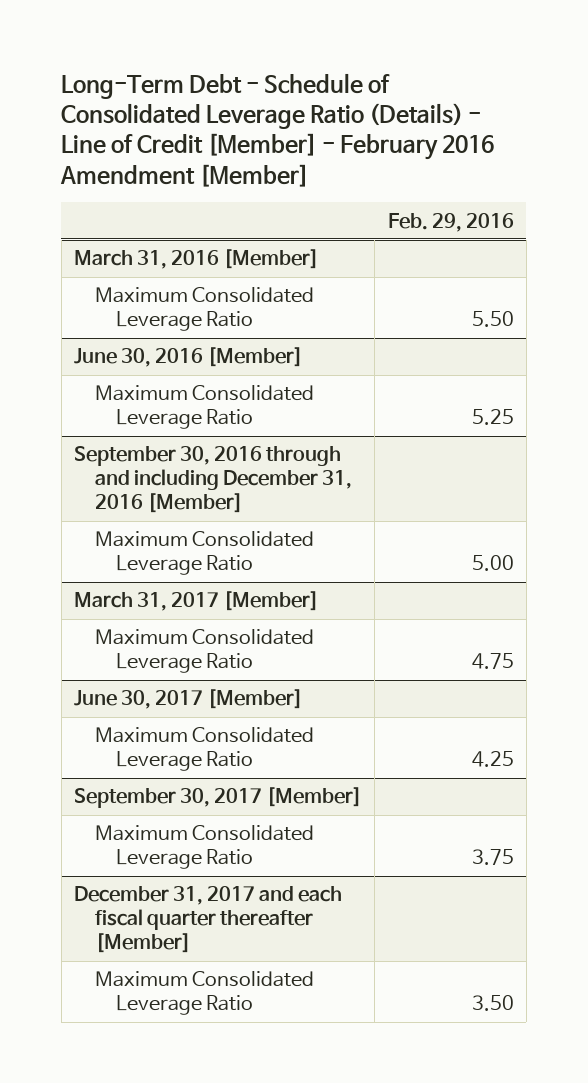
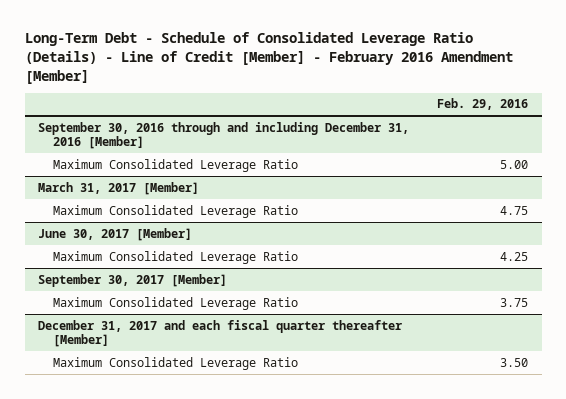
- March 31, 2016 [Member]
- Maximum Consolidated Leverage Ratio | 5.50
- June 30, 2016 [Member]
- Maximum Consolidated Leverage Ratio | 5.25

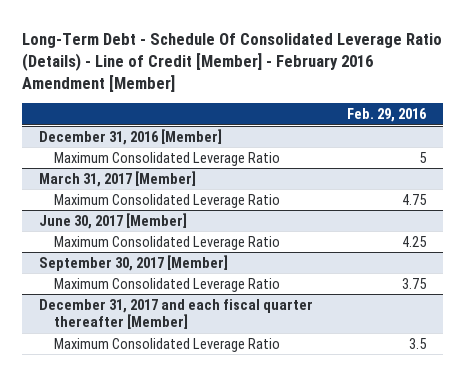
- Long-Term Debt - Schedule of Consolidated Leverage Ratio (Details) - Line of Credit [Member] - February 2016 Amendment [Member]
+ Long-Term Debt - Schedule Of Consolidated Leverage Ratio (Details) - Line of Credit [Member] - February 2016 Amendment [Member]
- September 30, 2016 through and including December 31, 2016 [Member]
- Maximum Consolidated Leverage Ratio | 5.00
+ December 31, 2016 [Member]
+ Maximum Consolidated Leverage Ratio | 5
@ December 31, 2017 and each fiscal quarter thereafter [Member]
- Maximum Consolidated Leverage Ratio | 3.50
+ Maximum Consolidated Leverage Ratio | 3.5

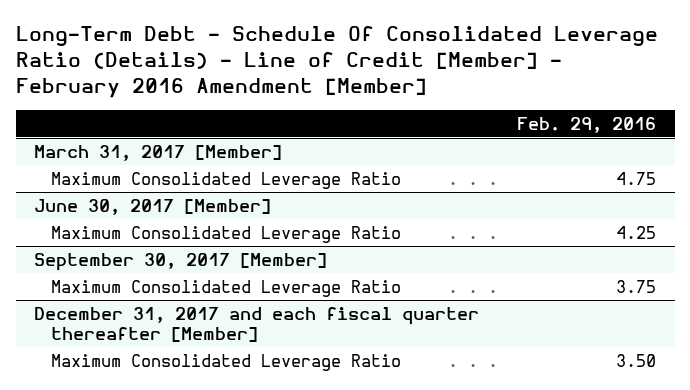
- December 31, 2016 [Member]
- Maximum Consolidated Leverage Ratio | 5
@ December 31, 2017 and each fiscal quarter thereafter [Member]
- Maximum Consolidated Leverage Ratio | 3.5
+ Maximum Consolidated Leverage Ratio | 3.50

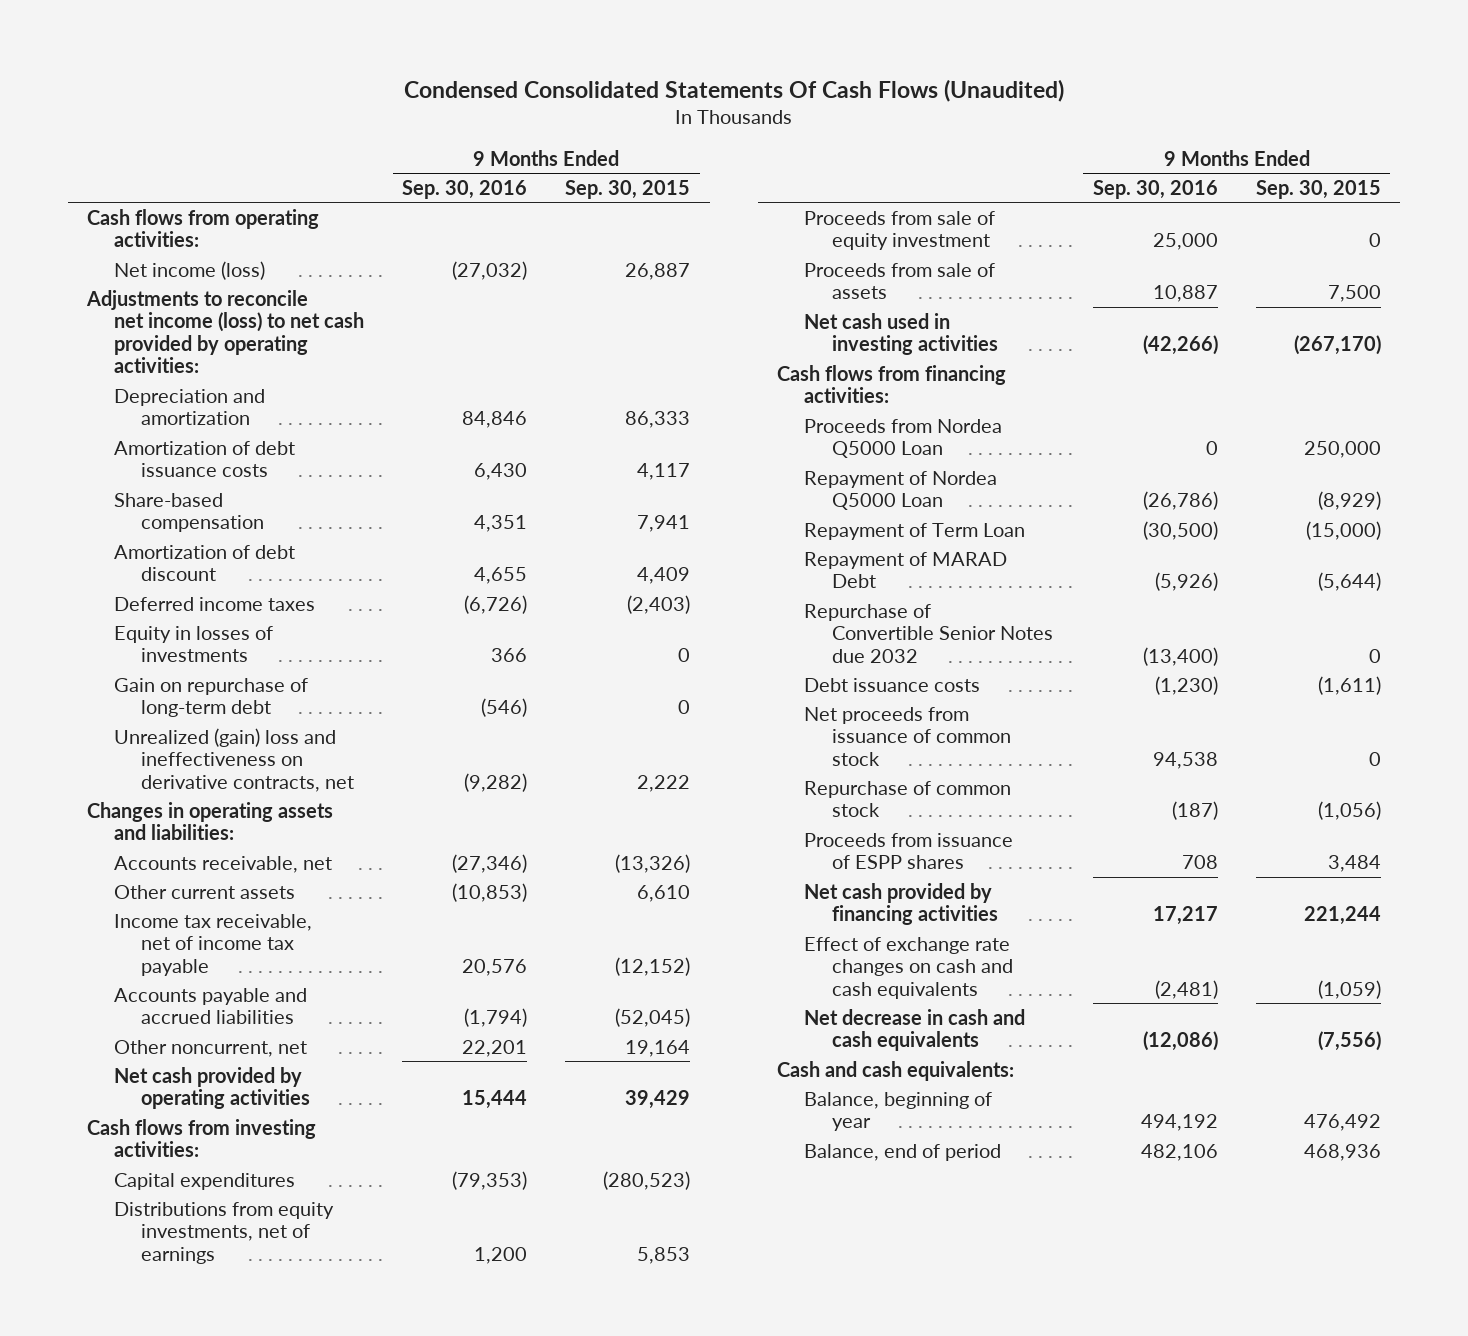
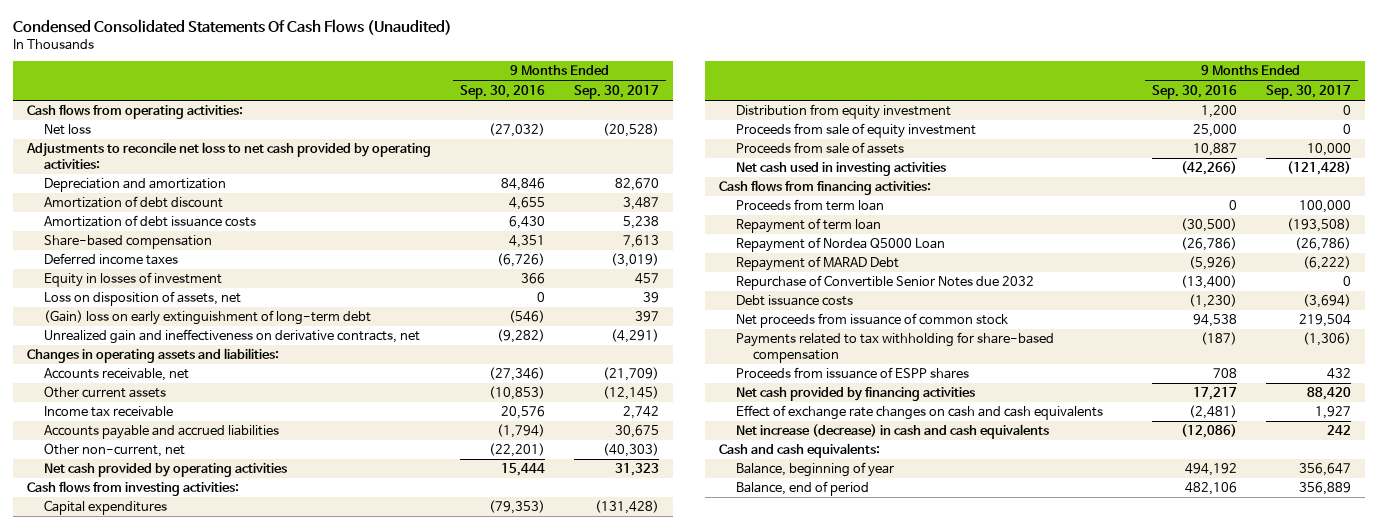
- | 9 Months Ended Sep. 30, 2016 | 9 Months Ended Sep. 30, 2015
+ | 9 Months Ended Sep. 30, 2016 | 9 Months Ended Sep. 30, 2017
- Net income (loss) | (27,032) | 26,887
- Adjustments to reconcile net income (loss) to net cash provided by operating activities:
+ Net loss | (27,032) | (20,528)
+ Adjustments to reconcile net loss to net cash provided by operating activities:
moved up: Amortization of debt discount | 4,655 | 3,487
- Equity in losses of investments | 366 | 0
- Gain on repurchase of long-term debt | (546) | 0
- Unrealized (gain) loss and ineffectiveness on derivative contracts, net | (9,282) | 2,222
+ Equity in losses of investment | 366 | 457
+ Loss on disposition of assets, net | 0 | 39
+ (Gain) loss on early extinguishment of long-term debt | (546) | 397
+ Unrealized gain and ineffectiveness on derivative contracts, net | (9,282) | (4,291)
- Income tax receivable, net of income tax payable | 20,576 | (12,152)
+ Income tax receivable | 20,576 | 2,742
- Other noncurrent, net | 22,201 | 19,164
+ Other non-current, net | (22,201) | (40,303)
- Distributions from equity investments, net of earnings | 1,200 | 5,853
+ Distribution from equity investment | 1,200 | 0
- Proceeds from Nordea Q5000 Loan | 0 | 250,000
+ Proceeds from term loan | 0 | 100,000
+ Repayment of term loan | (30,500) | (193,508)
- Repayment of Term Loan | (30,500) | (15,000)
- Repurchase of common stock | (187) | (1,056)
+ Payments related to tax withholding for share-based compensation | (187) | (1,306)
- Net decrease in cash and cash equivalents | (12,086) | (7,556)
+ Net increase (decrease) in cash and cash equivalents | (12,086) | 242

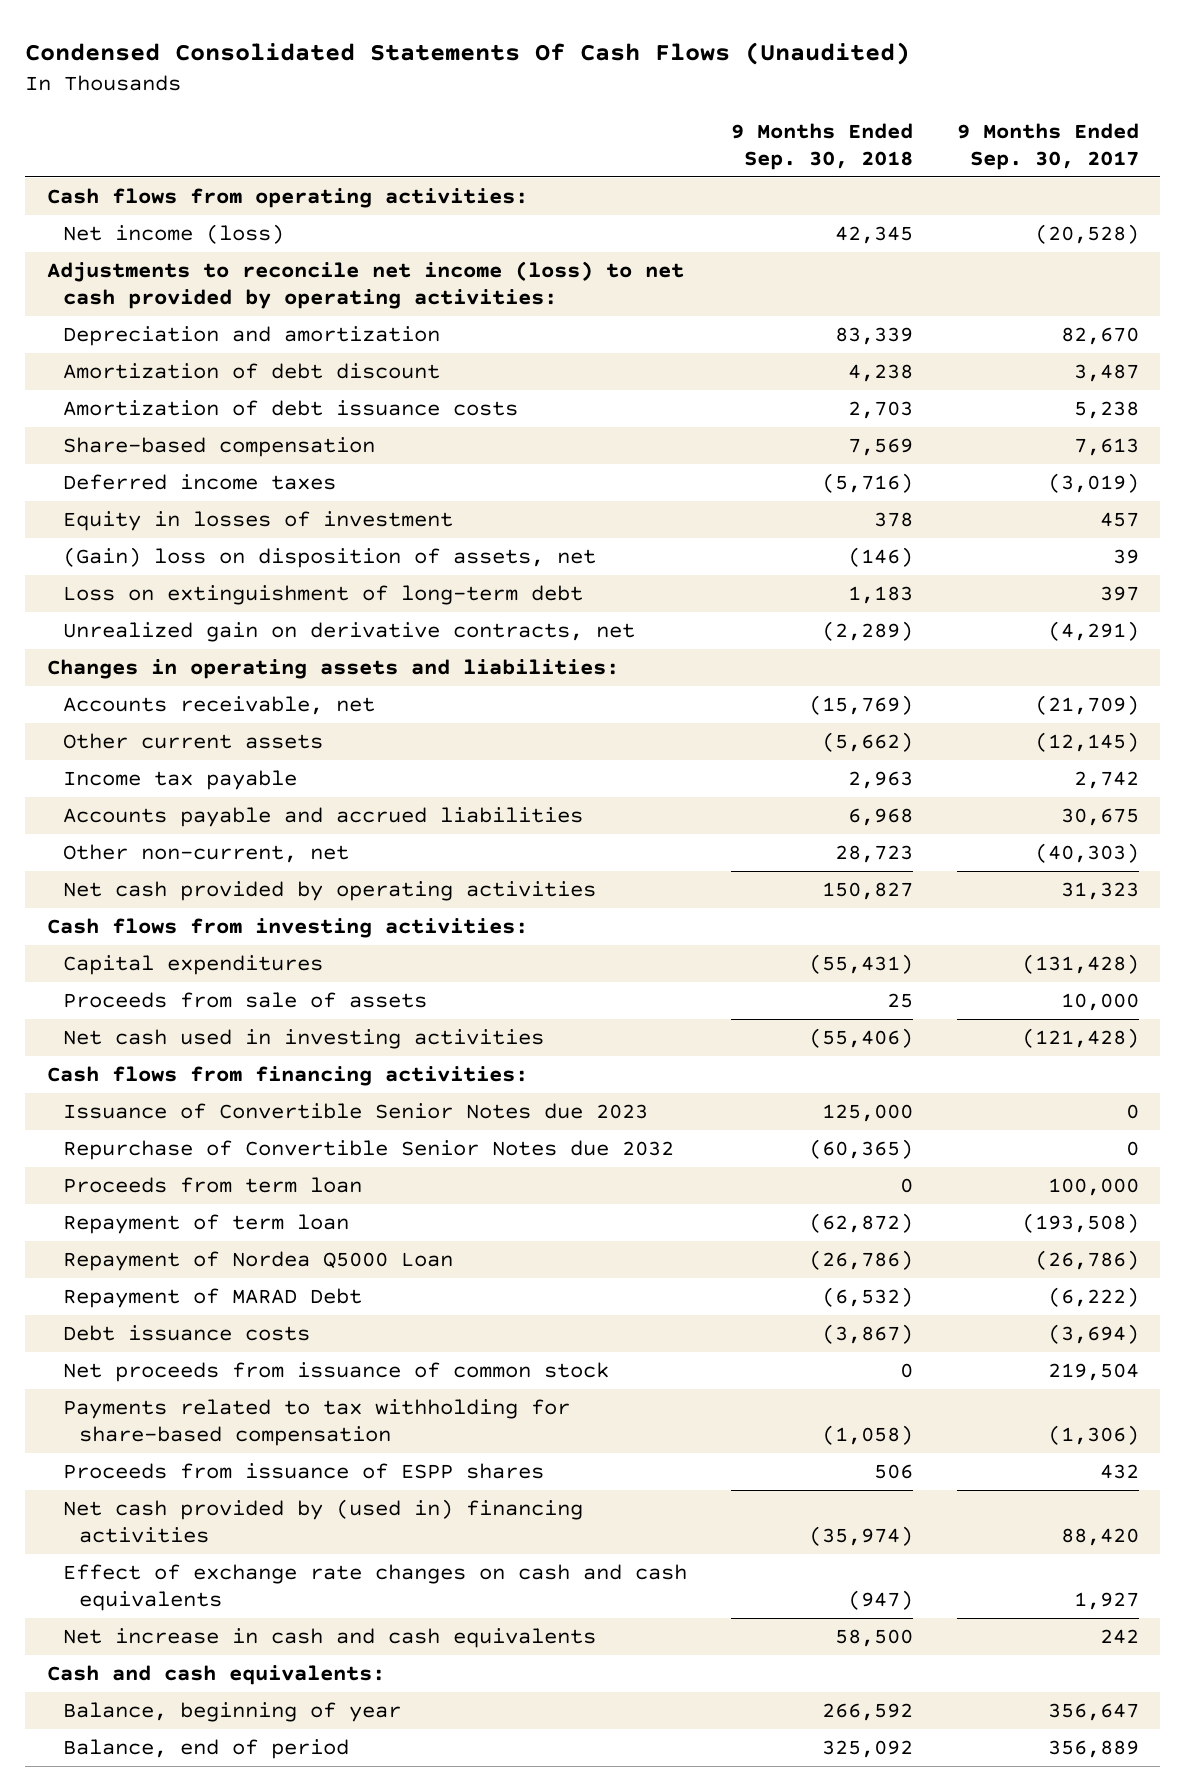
- | 9 Months Ended Sep. 30, 2016 | 9 Months Ended Sep. 30, 2017
+ | 9 Months Ended Sep. 30, 2018 | 9 Months Ended Sep. 30, 2017
- Net loss | (27,032) | (20,528)
- Adjustments to reconcile net loss to net cash provided by operating activities:
+ Net income (loss) | 42,345 | (20,528)
+ Adjustments to reconcile net income (loss) to net cash provided by operating activities:
- Loss on disposition of assets, net | 0 | 39
- (Gain) loss on early extinguishment of long-term debt | (546) | 397
- Unrealized gain and ineffectiveness on derivative contracts, net | (9,282) | (4,291)
+ (Gain) loss on disposition of assets, net | (146) | 39
+ Loss on extinguishment of long-term debt | 1,183 | 397
+ Unrealized gain on derivative contracts, net | (2,289) | (4,291)
- Income tax receivable | 20,576 | 2,742
+ Income tax payable | 2,963 | 2,742
- Distribution from equity investment | 1,200 | 0
- Proceeds from sale of equity investment | 25,000 | 0
+ Issuance of Convertible Senior Notes due 2023 | 125,000 | 0
moved up: Repurchase of Convertible Senior Notes due 2032 | (60,365) | 0
- Net cash provided by financing activities | 17,217 | 88,420
+ Net cash provided by (used in) financing activities | (35,974) | 88,420
- Net increase (decrease) in cash and cash equivalents | (12,086) | 242
+ Net increase in cash and cash equivalents | 58,500 | 242

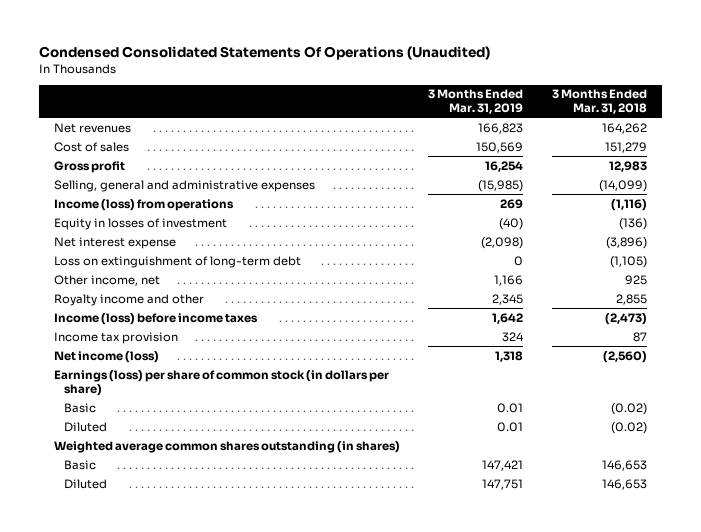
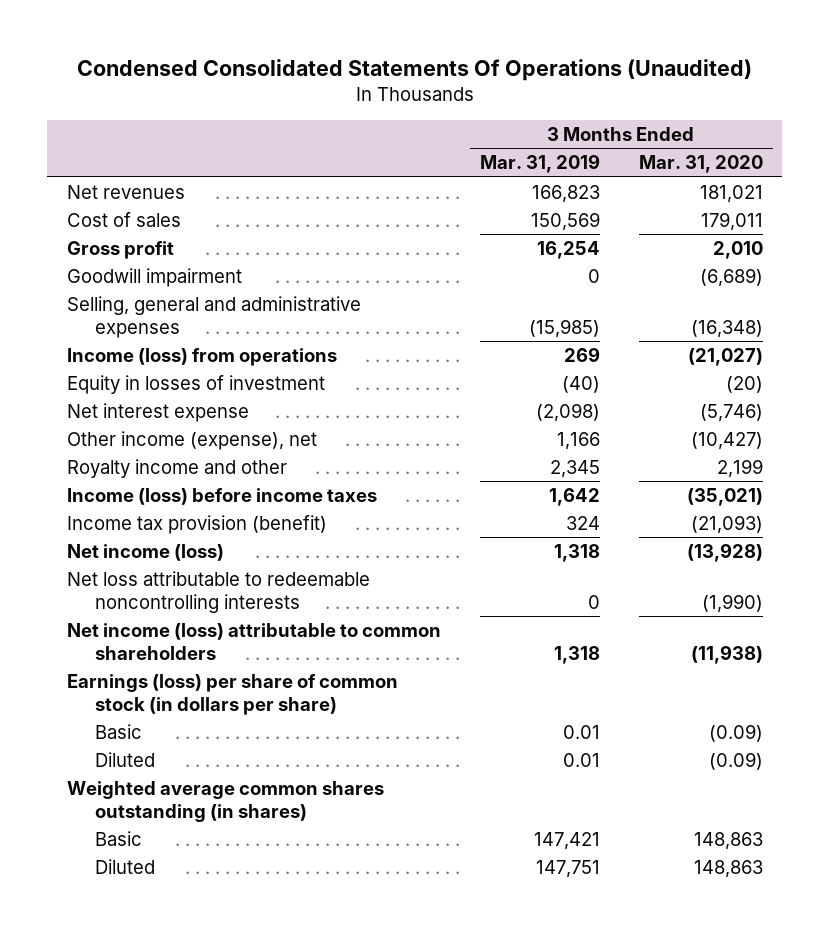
- | 3 Months Ended Mar. 31, 2019 | 3 Months Ended Mar. 31, 2018
+ | 3 Months Ended Mar. 31, 2019 | 3 Months Ended Mar. 31, 2020
+ Goodwill impairment | 0 | (6,689)
- Loss on extinguishment of long-term debt | 0 | (1,105)
- Other income, net | 1,166 | 925
+ Other income (expense), net | 1,166 | (10,427)
- Income tax provision | 324 | 87
+ Income tax provision (benefit) | 324 | (21,093)
+ Net loss attributable to redeemable noncontrolling interests | 0 | (1,990)
+ Net income (loss) attributable to common shareholders | 1,318 | (11,938)

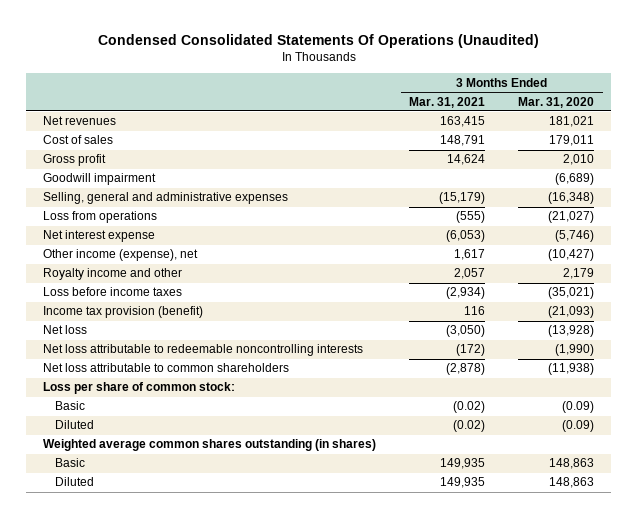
- | 3 Months Ended Mar. 31, 2019 | 3 Months Ended Mar. 31, 2020
+ | 3 Months Ended Mar. 31, 2021 | 3 Months Ended Mar. 31, 2020
- Income (loss) from operations | 269 | (21,027)
- Equity in losses of investment | (40) | (20)
+ Loss from operations | (555) | (21,027)
- Royalty income and other | 2,345 | 2,199
- Income (loss) before income taxes | 1,642 | (35,021)
+ Royalty income and other | 2,057 | 2,179
+ Loss before income taxes | (2,934) | (35,021)
- Net income (loss) | 1,318 | (13,928)
+ Net loss | (3,050) | (13,928)
- Net income (loss) attributable to common shareholders | 1,318 | (11,938)
- Earnings (loss) per share of common stock (in dollars per share)
+ Net loss attributable to common shareholders | (2,878) | (11,938)
+ Loss per share of common stock:

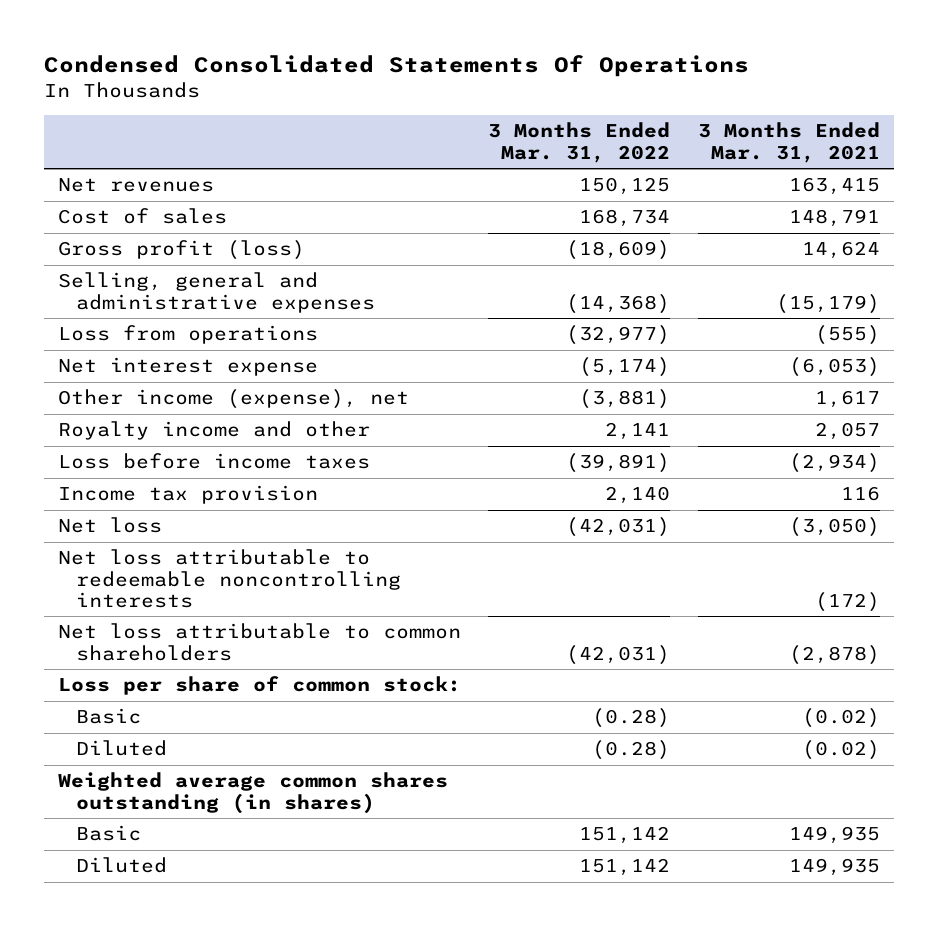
- Condensed Consolidated Statements Of Operations (Unaudited)
+ Condensed Consolidated Statements Of Operations
- | 3 Months Ended Mar. 31, 2021 | 3 Months Ended Mar. 31, 2020
+ | 3 Months Ended Mar. 31, 2022 | 3 Months Ended Mar. 31, 2021
- Gross profit | 14,624 | 2,010
- Goodwill impairment | | (6,689)
+ Gross profit (loss) | (18,609) | 14,624
- Income tax provision (benefit) | 116 | (21,093)
+ Income tax provision | 2,140 | 116

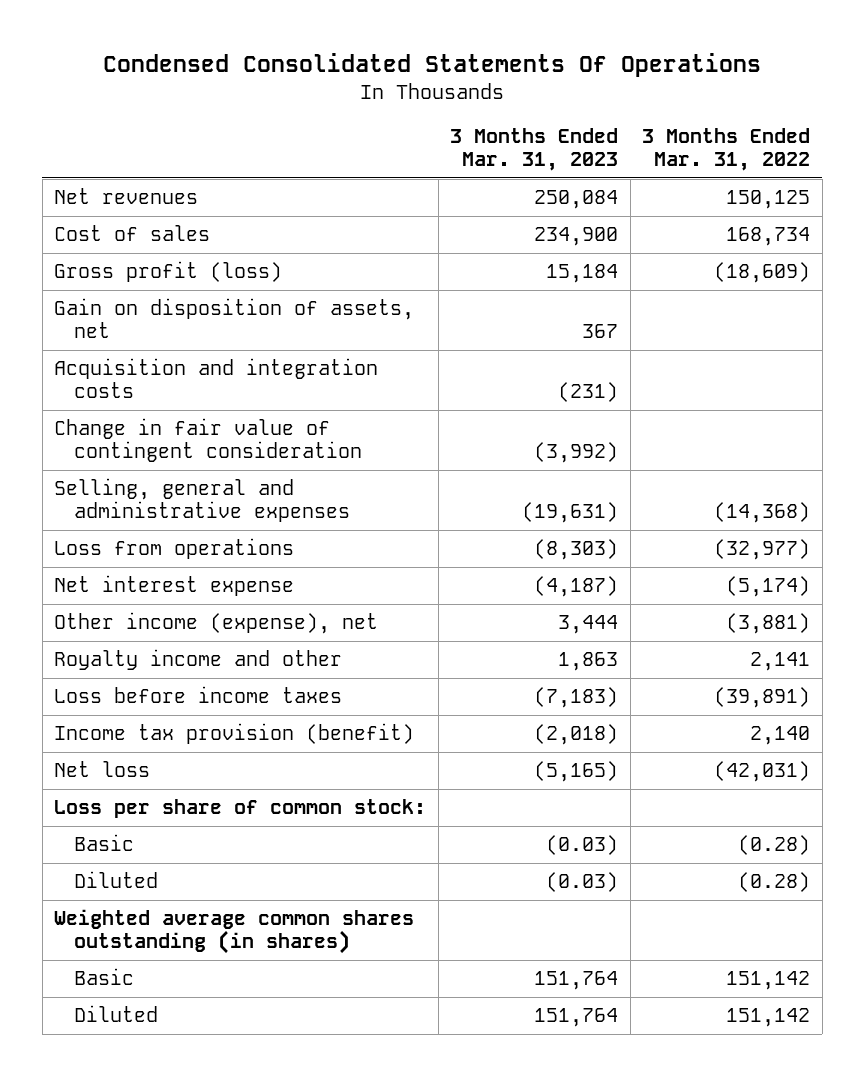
- | 3 Months Ended Mar. 31, 2022 | 3 Months Ended Mar. 31, 2021
+ | 3 Months Ended Mar. 31, 2023 | 3 Months Ended Mar. 31, 2022
+ Gain on disposition of assets, net | 367 |
+ Acquisition and integration costs | (231) |
+ Change in fair value of contingent consideration | (3,992) |
- Income tax provision | 2,140 | 116
+ Income tax provision (benefit) | (2,018) | 2,140
- Net loss attributable to redeemable noncontrolling interests | | (172)
- Net loss attributable to common shareholders | (42,031) | (2,878)

